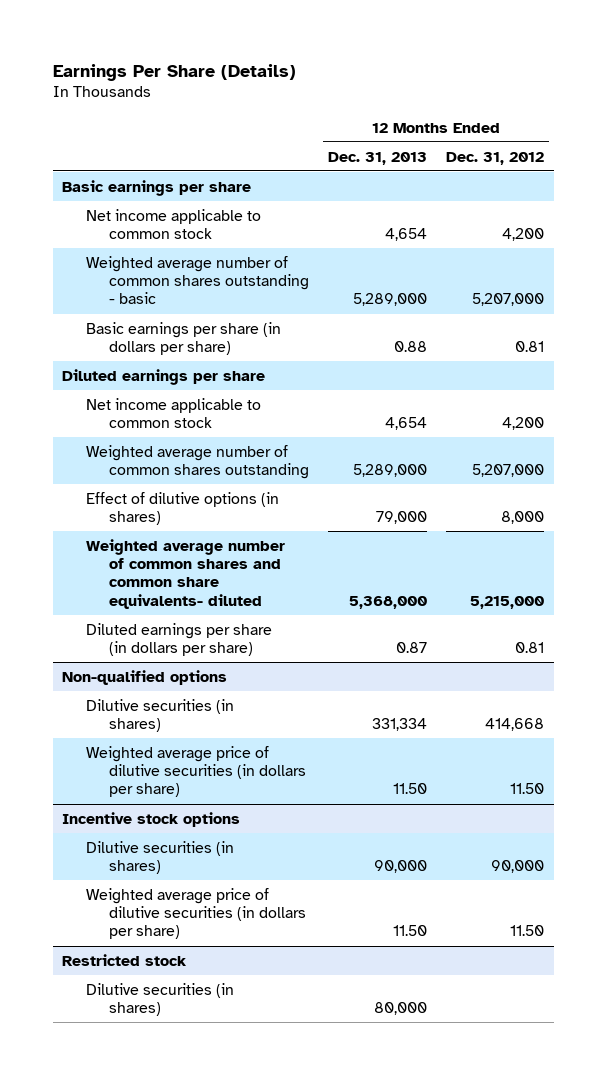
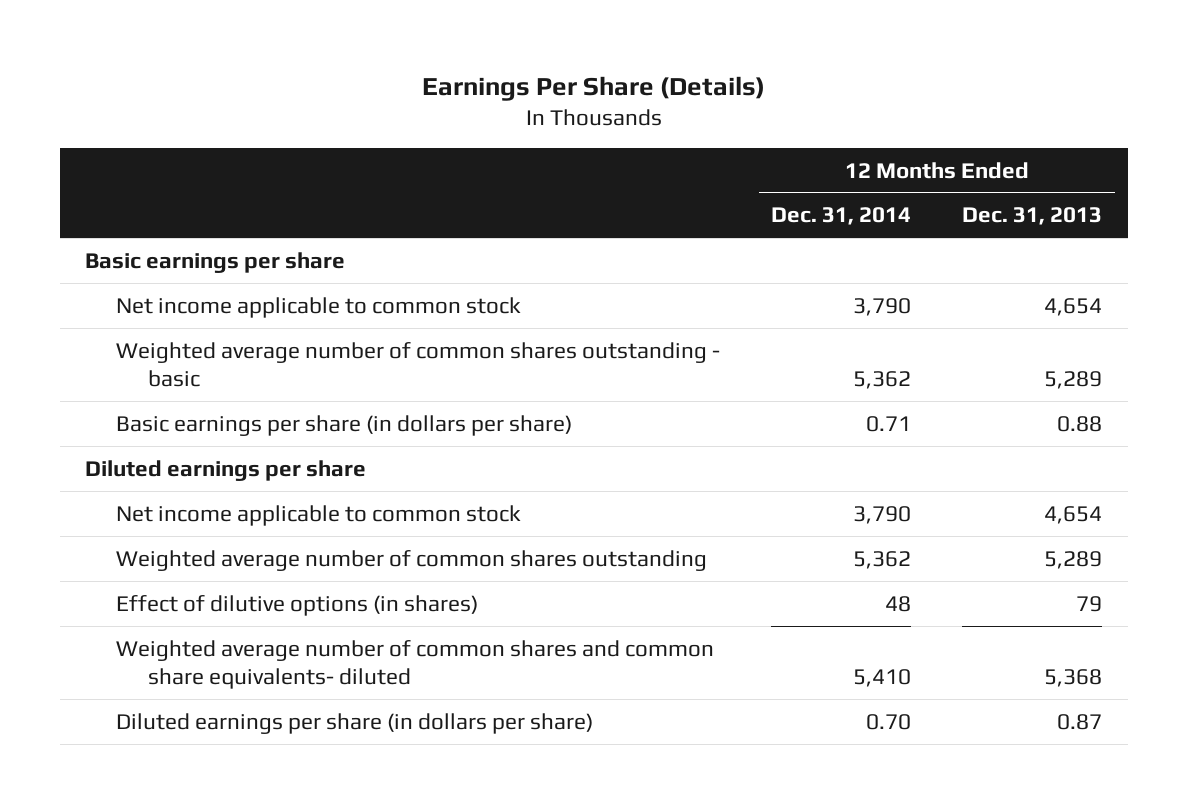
- | 12 Months Ended Dec. 31, 2013 | 12 Months Ended Dec. 31, 2012
+ | 12 Months Ended Dec. 31, 2014 | 12 Months Ended Dec. 31, 2013
- Weighted average number of common shares outstanding - basic | 5,289,000 | 5,207,000
+ Weighted average number of common shares outstanding - basic | 5,362 | 5,289
- Weighted average number of common shares outstanding | 5,289,000 | 5,207,000
- Effect of dilutive options (in shares) | 79,000 | 8,000
- Weighted average number of common shares and common share equivalents- diluted | 5,368,000 | 5,215,000
+ Weighted average number of common shares outstanding | 5,362 | 5,289
+ Effect of dilutive options (in shares) | 48 | 79
+ Weighted average number of common shares and common share equivalents- diluted | 5,410 | 5,368
- Non-qualified options
- Dilutive securities (in shares) | 331,334 | 414,668
- Weighted average price of dilutive securities (in dollars per share) | 11.50 | 11.50
- Incentive stock options
- Dilutive securities (in shares) | 90,000 | 90,000
- Weighted average price of dilutive securities (in dollars per share) | 11.50 | 11.50
- Restricted stock
- Dilutive securities (in shares) | 80,000 |

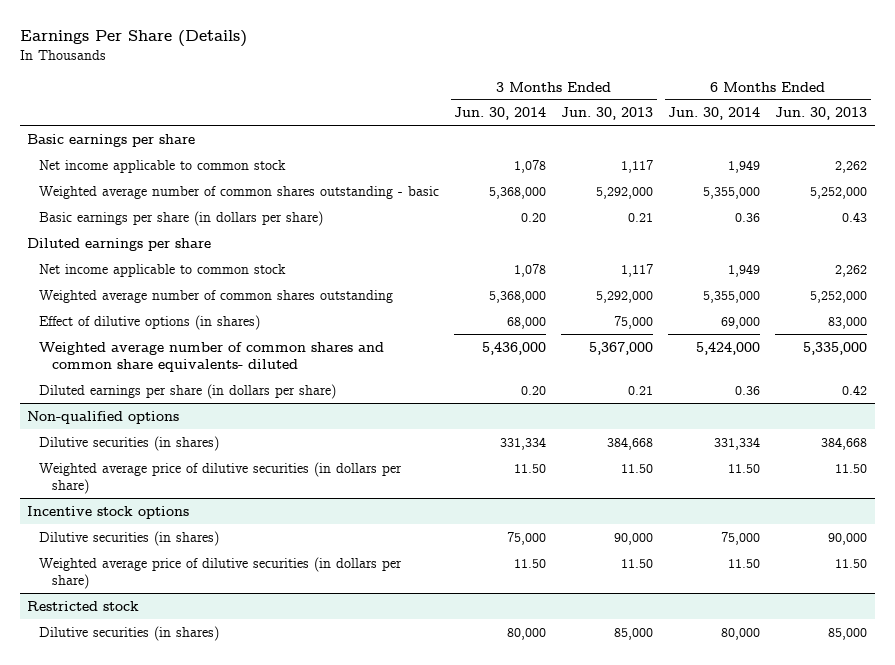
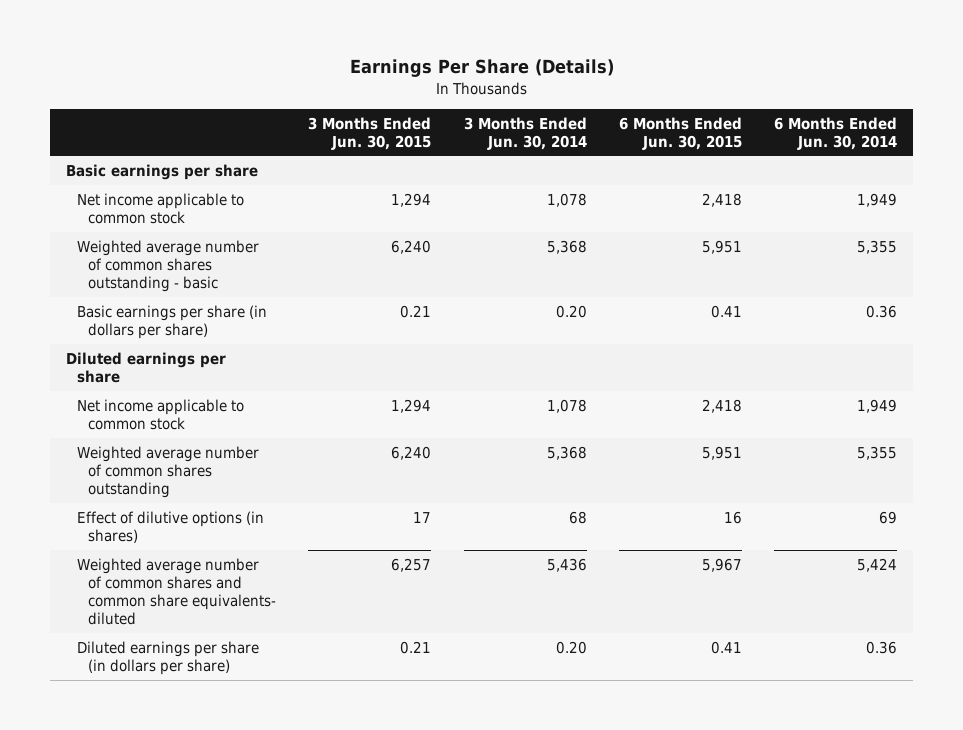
- | 3 Months Ended Jun. 30, 2014 | 3 Months Ended Jun. 30, 2013 | 6 Months Ended Jun. 30, 2014 | 6 Months Ended Jun. 30, 2013
+ | 3 Months Ended Jun. 30, 2015 | 3 Months Ended Jun. 30, 2014 | 6 Months Ended Jun. 30, 2015 | 6 Months Ended Jun. 30, 2014
- Weighted average number of common shares outstanding - basic | 5,368,000 | 5,292,000 | 5,355,000 | 5,252,000
+ Weighted average number of common shares outstanding - basic | 6,240 | 5,368 | 5,951 | 5,355
- Weighted average number of common shares outstanding | 5,368,000 | 5,292,000 | 5,355,000 | 5,252,000
- Effect of dilutive options (in shares) | 68,000 | 75,000 | 69,000 | 83,000
- Weighted average number of common shares and common share equivalents- diluted | 5,436,000 | 5,367,000 | 5,424,000 | 5,335,000
+ Weighted average number of common shares outstanding | 6,240 | 5,368 | 5,951 | 5,355
+ Effect of dilutive options (in shares) | 17 | 68 | 16 | 69
+ Weighted average number of common shares and common share equivalents- diluted | 6,257 | 5,436 | 5,967 | 5,424
- Non-qualified options
- Dilutive securities (in shares) | 331,334 | 384,668 | 331,334 | 384,668
- Weighted average price of dilutive securities (in dollars per share) | 11.50 | 11.50 | 11.50 | 11.50
- Incentive stock options
- Dilutive securities (in shares) | 75,000 | 90,000 | 75,000 | 90,000
- Weighted average price of dilutive securities (in dollars per share) | 11.50 | 11.50 | 11.50 | 11.50
- Restricted stock
- Dilutive securities (in shares) | 80,000 | 85,000 | 80,000 | 85,000

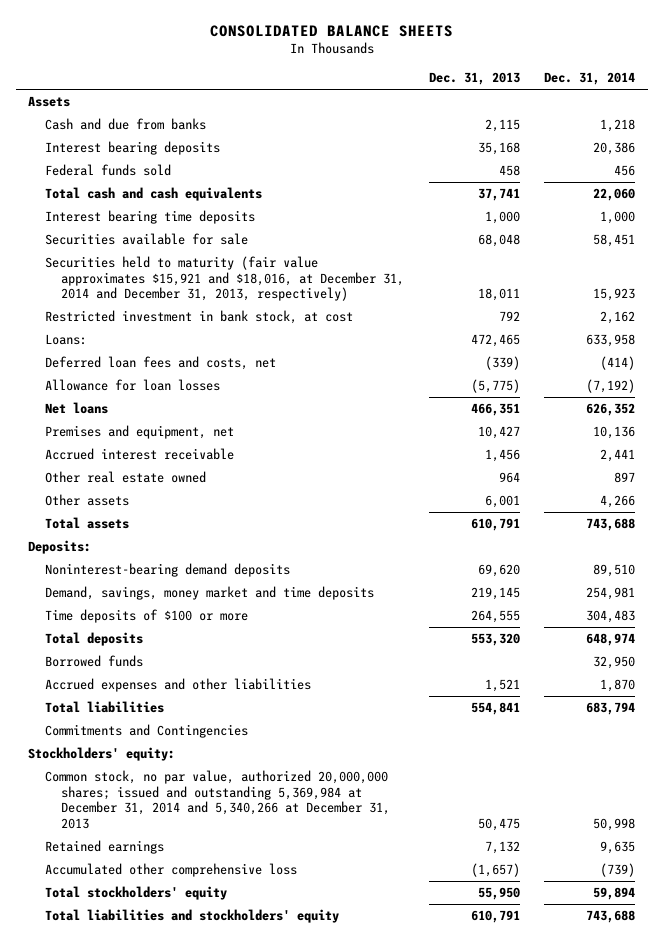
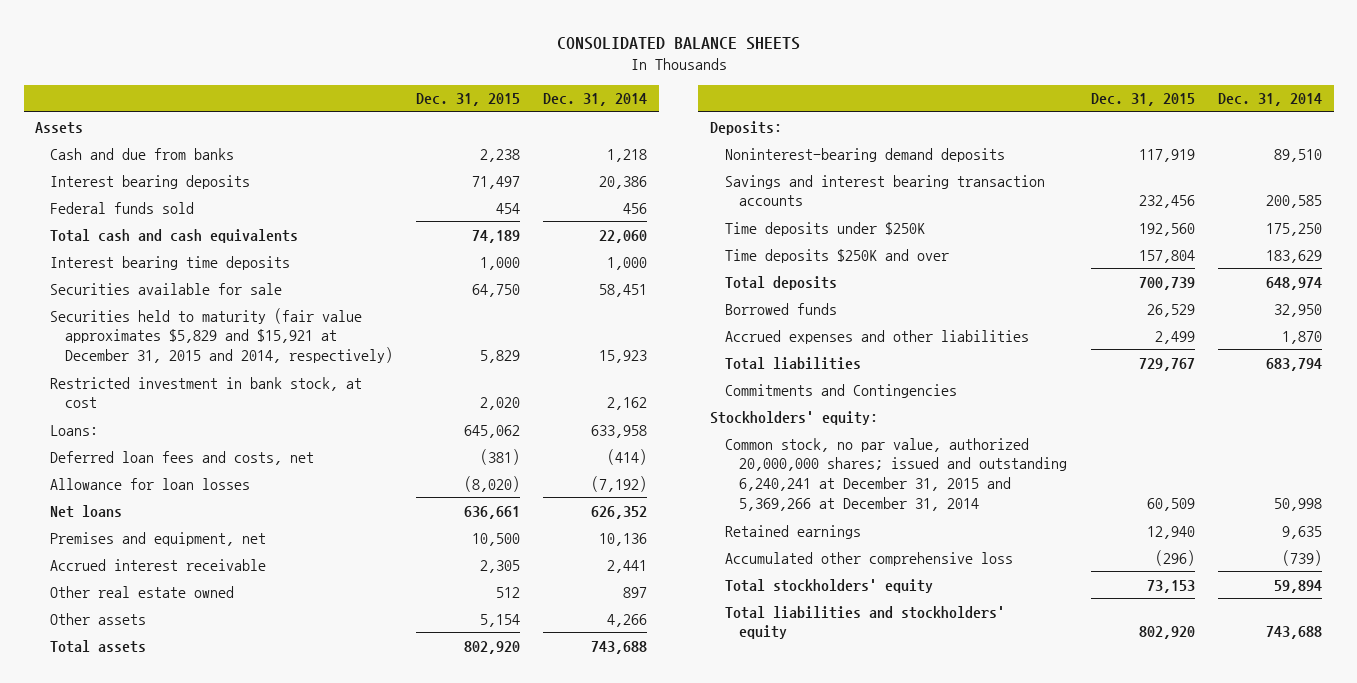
- | Dec. 31, 2013 | Dec. 31, 2014
+ | Dec. 31, 2015 | Dec. 31, 2014
- Securities held to maturity (fair value approximates $15,921 and $18,016, at December 31, 2014 and December 31, 2013, respectively) | 18,011 | 15,923
+ Securities held to maturity (fair value approximates $5,829 and $15,921 at December 31, 2015 and 2014, respectively) | 5,829 | 15,923
- Demand, savings, money market and time deposits | 219,145 | 254,981
- Time deposits of $100 or more | 264,555 | 304,483
+ Savings and interest bearing transaction accounts | 232,456 | 200,585
+ Time deposits under $250K | 192,560 | 175,250
+ Time deposits $250K and over | 157,804 | 183,629
- Common stock, no par value, authorized 20,000,000 shares; issued and outstanding 5,369,984 at December 31, 2014 and 5,340,266 at December 31, 2013 | 50,475 | 50,998
+ Common stock, no par value, authorized 20,000,000 shares; issued and outstanding 6,240,241 at December 31, 2015 and 5,369,266 at December 31, 2014 | 60,509 | 50,998

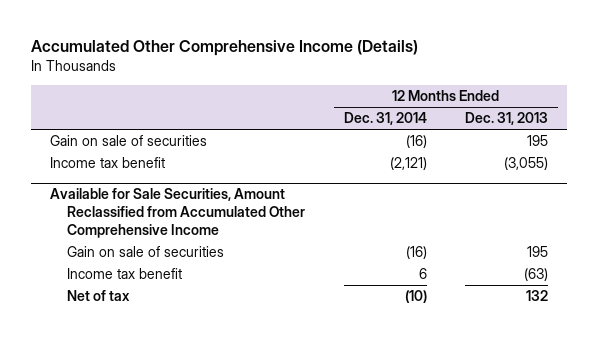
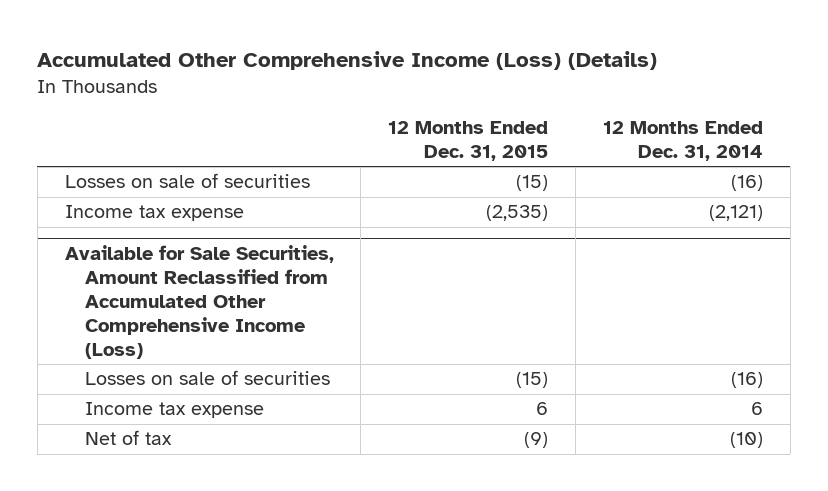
- Accumulated Other Comprehensive Income (Details)
+ Accumulated Other Comprehensive Income (Loss) (Details)
- | 12 Months Ended Dec. 31, 2014 | 12 Months Ended Dec. 31, 2013
+ | 12 Months Ended Dec. 31, 2015 | 12 Months Ended Dec. 31, 2014
- Gain on sale of securities | (16) | 195
- Income tax benefit | (2,121) | (3,055)
- Available for Sale Securities, Amount Reclassified from Accumulated Other Comprehensive Income
- Gain on sale of securities | (16) | 195
- Income tax benefit | 6 | (63)
+ Losses on sale of securities | (15) | (16)
+ Income tax expense | (2,535) | (2,121)
+ Available for Sale Securities, Amount Reclassified from Accumulated Other Comprehensive Income (Loss)
+ Losses on sale of securities | (15) | (16)
+ Income tax expense | 6 | 6

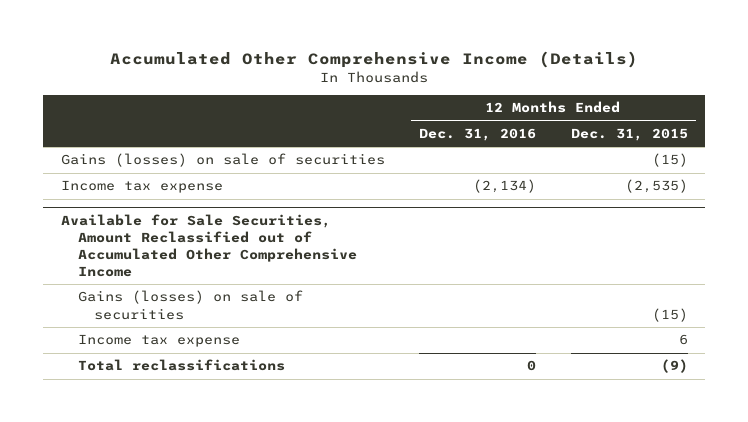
- Accumulated Other Comprehensive Income (Loss) (Details)
+ Accumulated Other Comprehensive Income (Details)
- | 12 Months Ended Dec. 31, 2015 | 12 Months Ended Dec. 31, 2014
+ | 12 Months Ended Dec. 31, 2016 | 12 Months Ended Dec. 31, 2015
- Losses on sale of securities | (15) | (16)
+ Gains (losses) on sale of securities | | (15)
- Available for Sale Securities, Amount Reclassified from Accumulated Other Comprehensive Income (Loss)
- Losses on sale of securities | (15) | (16)
+ Available for Sale Securities, Amount Reclassified out of Accumulated Other Comprehensive Income
+ Gains (losses) on sale of securities | | (15)
- Net of tax | (9) | (10)
+ Total reclassifications | 0 | (9)

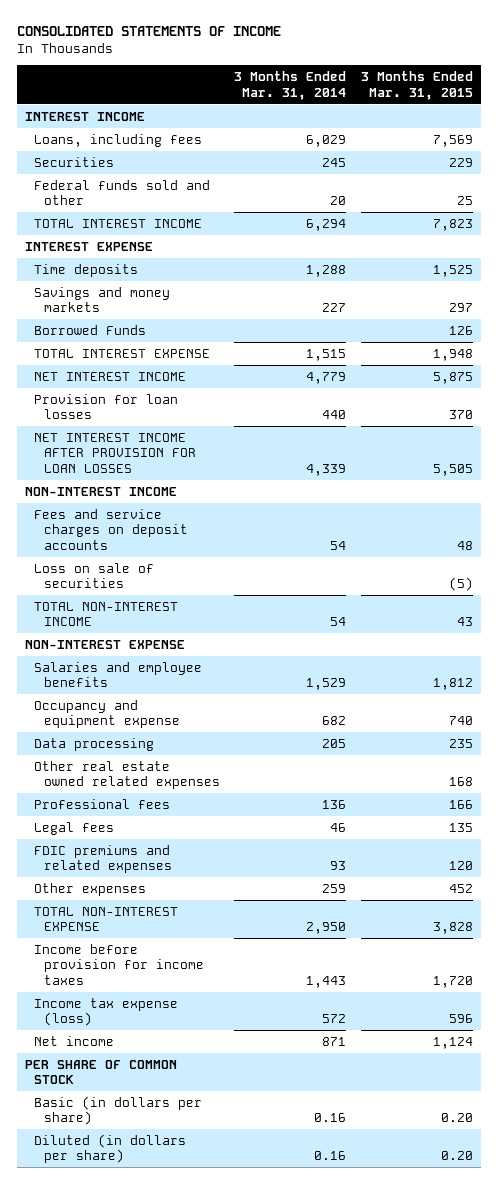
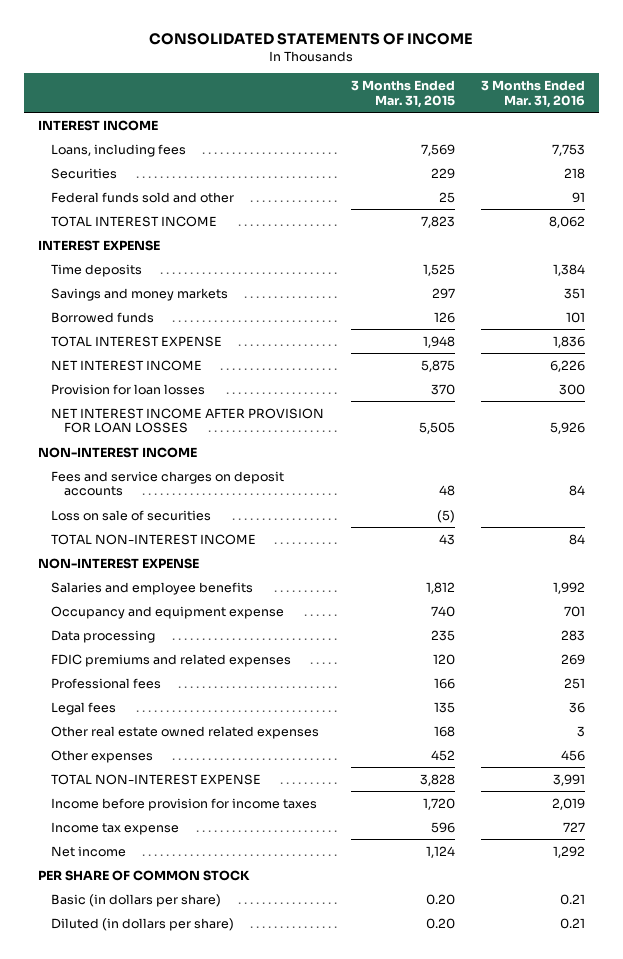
- | 3 Months Ended Mar. 31, 2014 | 3 Months Ended Mar. 31, 2015
+ | 3 Months Ended Mar. 31, 2015 | 3 Months Ended Mar. 31, 2016
- Borrowed Funds | | 126
+ Borrowed funds | 126 | 101
moved up: FDIC premiums and related expenses | 120 | 269
moved down: Other real estate owned related expenses | 168 | 3
- Income tax expense (loss) | 572 | 596
+ Income tax expense | 596 | 727

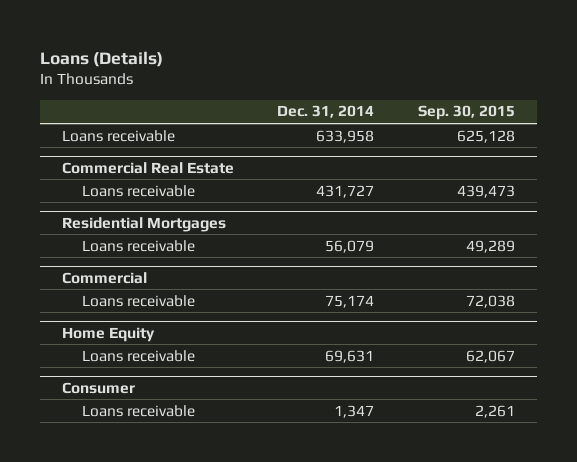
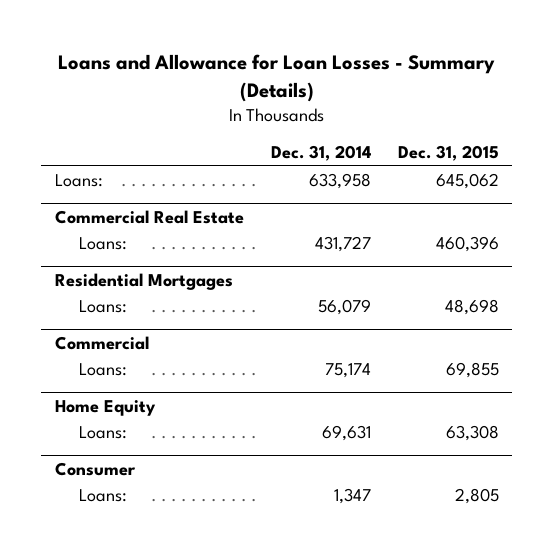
- Loans (Details)
+ Loans and Allowance for Loan Losses - Summary (Details)
- | Dec. 31, 2014 | Sep. 30, 2015
+ | Dec. 31, 2014 | Dec. 31, 2015
- Loans receivable | 633,958 | 625,128
+ Loans: | 633,958 | 645,062
@ Commercial Real Estate
- Loans receivable | 431,727 | 439,473
+ Loans: | 431,727 | 460,396
@ Residential Mortgages
- Loans receivable | 56,079 | 49,289
+ Loans: | 56,079 | 48,698
@ Commercial
- Loans receivable | 75,174 | 72,038
+ Loans: | 75,174 | 69,855
@ Home Equity
- Loans receivable | 69,631 | 62,067
+ Loans: | 69,631 | 63,308
@ Consumer
- Loans receivable | 1,347 | 2,261
+ Loans: | 1,347 | 2,805

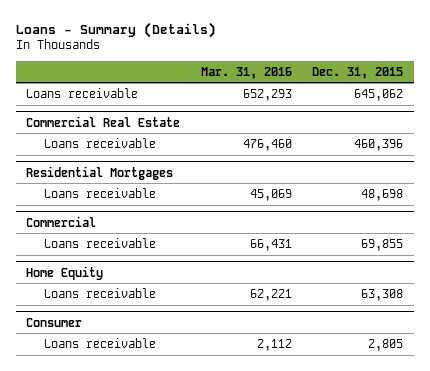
- Loans and Allowance for Loan Losses - Summary (Details)
+ Loans - Summary (Details)
- | Dec. 31, 2014 | Dec. 31, 2015
+ | Mar. 31, 2016 | Dec. 31, 2015
- Loans: | 633,958 | 645,062
+ Loans receivable | 652,293 | 645,062
@ Commercial Real Estate
- Loans: | 431,727 | 460,396
+ Loans receivable | 476,460 | 460,396
@ Residential Mortgages
- Loans: | 56,079 | 48,698
+ Loans receivable | 45,069 | 48,698
@ Commercial
- Loans: | 75,174 | 69,855
+ Loans receivable | 66,431 | 69,855
@ Home Equity
- Loans: | 69,631 | 63,308
+ Loans receivable | 62,221 | 63,308
@ Consumer
- Loans: | 1,347 | 2,805
+ Loans receivable | 2,112 | 2,805

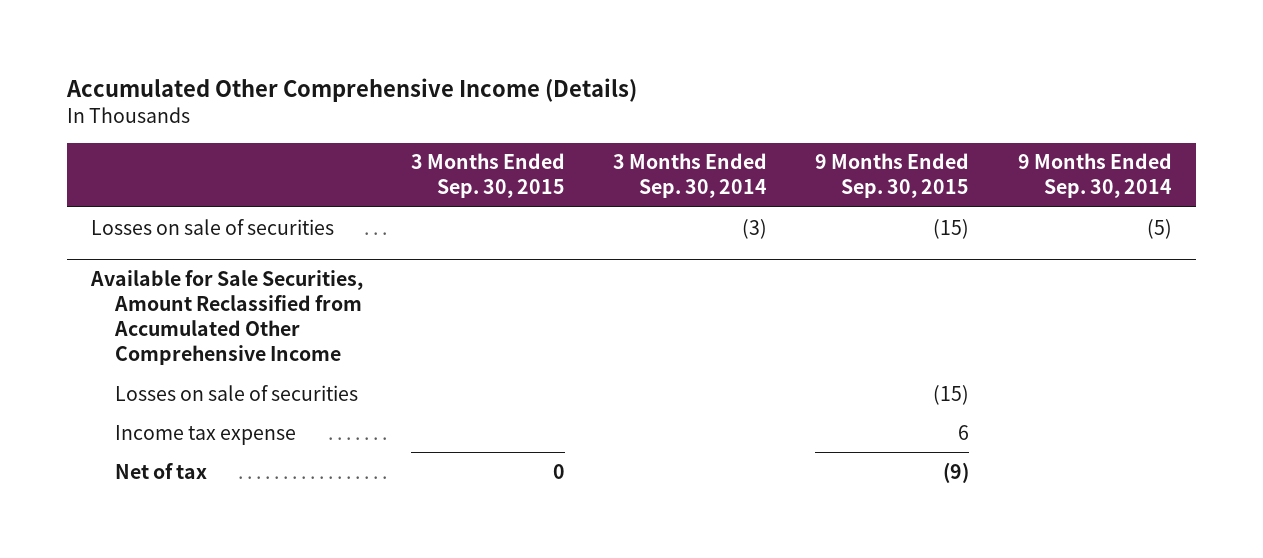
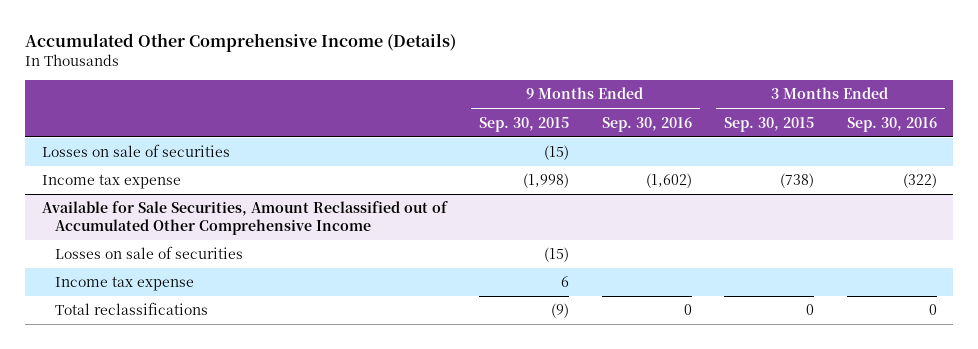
- | 3 Months Ended Sep. 30, 2015 | 3 Months Ended Sep. 30, 2014 | 9 Months Ended Sep. 30, 2015 | 9 Months Ended Sep. 30, 2014
+ | 9 Months Ended Sep. 30, 2015 | 9 Months Ended Sep. 30, 2016 | 3 Months Ended Sep. 30, 2015 | 3 Months Ended Sep. 30, 2016
- Available for Sale Securities, Amount Reclassified from Accumulated Other Comprehensive Income
+ Income tax expense | (1,998) | (1,602) | (738) | (322)
+ Available for Sale Securities, Amount Reclassified out of Accumulated Other Comprehensive Income
- Net of tax | 0 | | (9) |
+ Total reclassifications | (9) | 0 | 0 | 0

